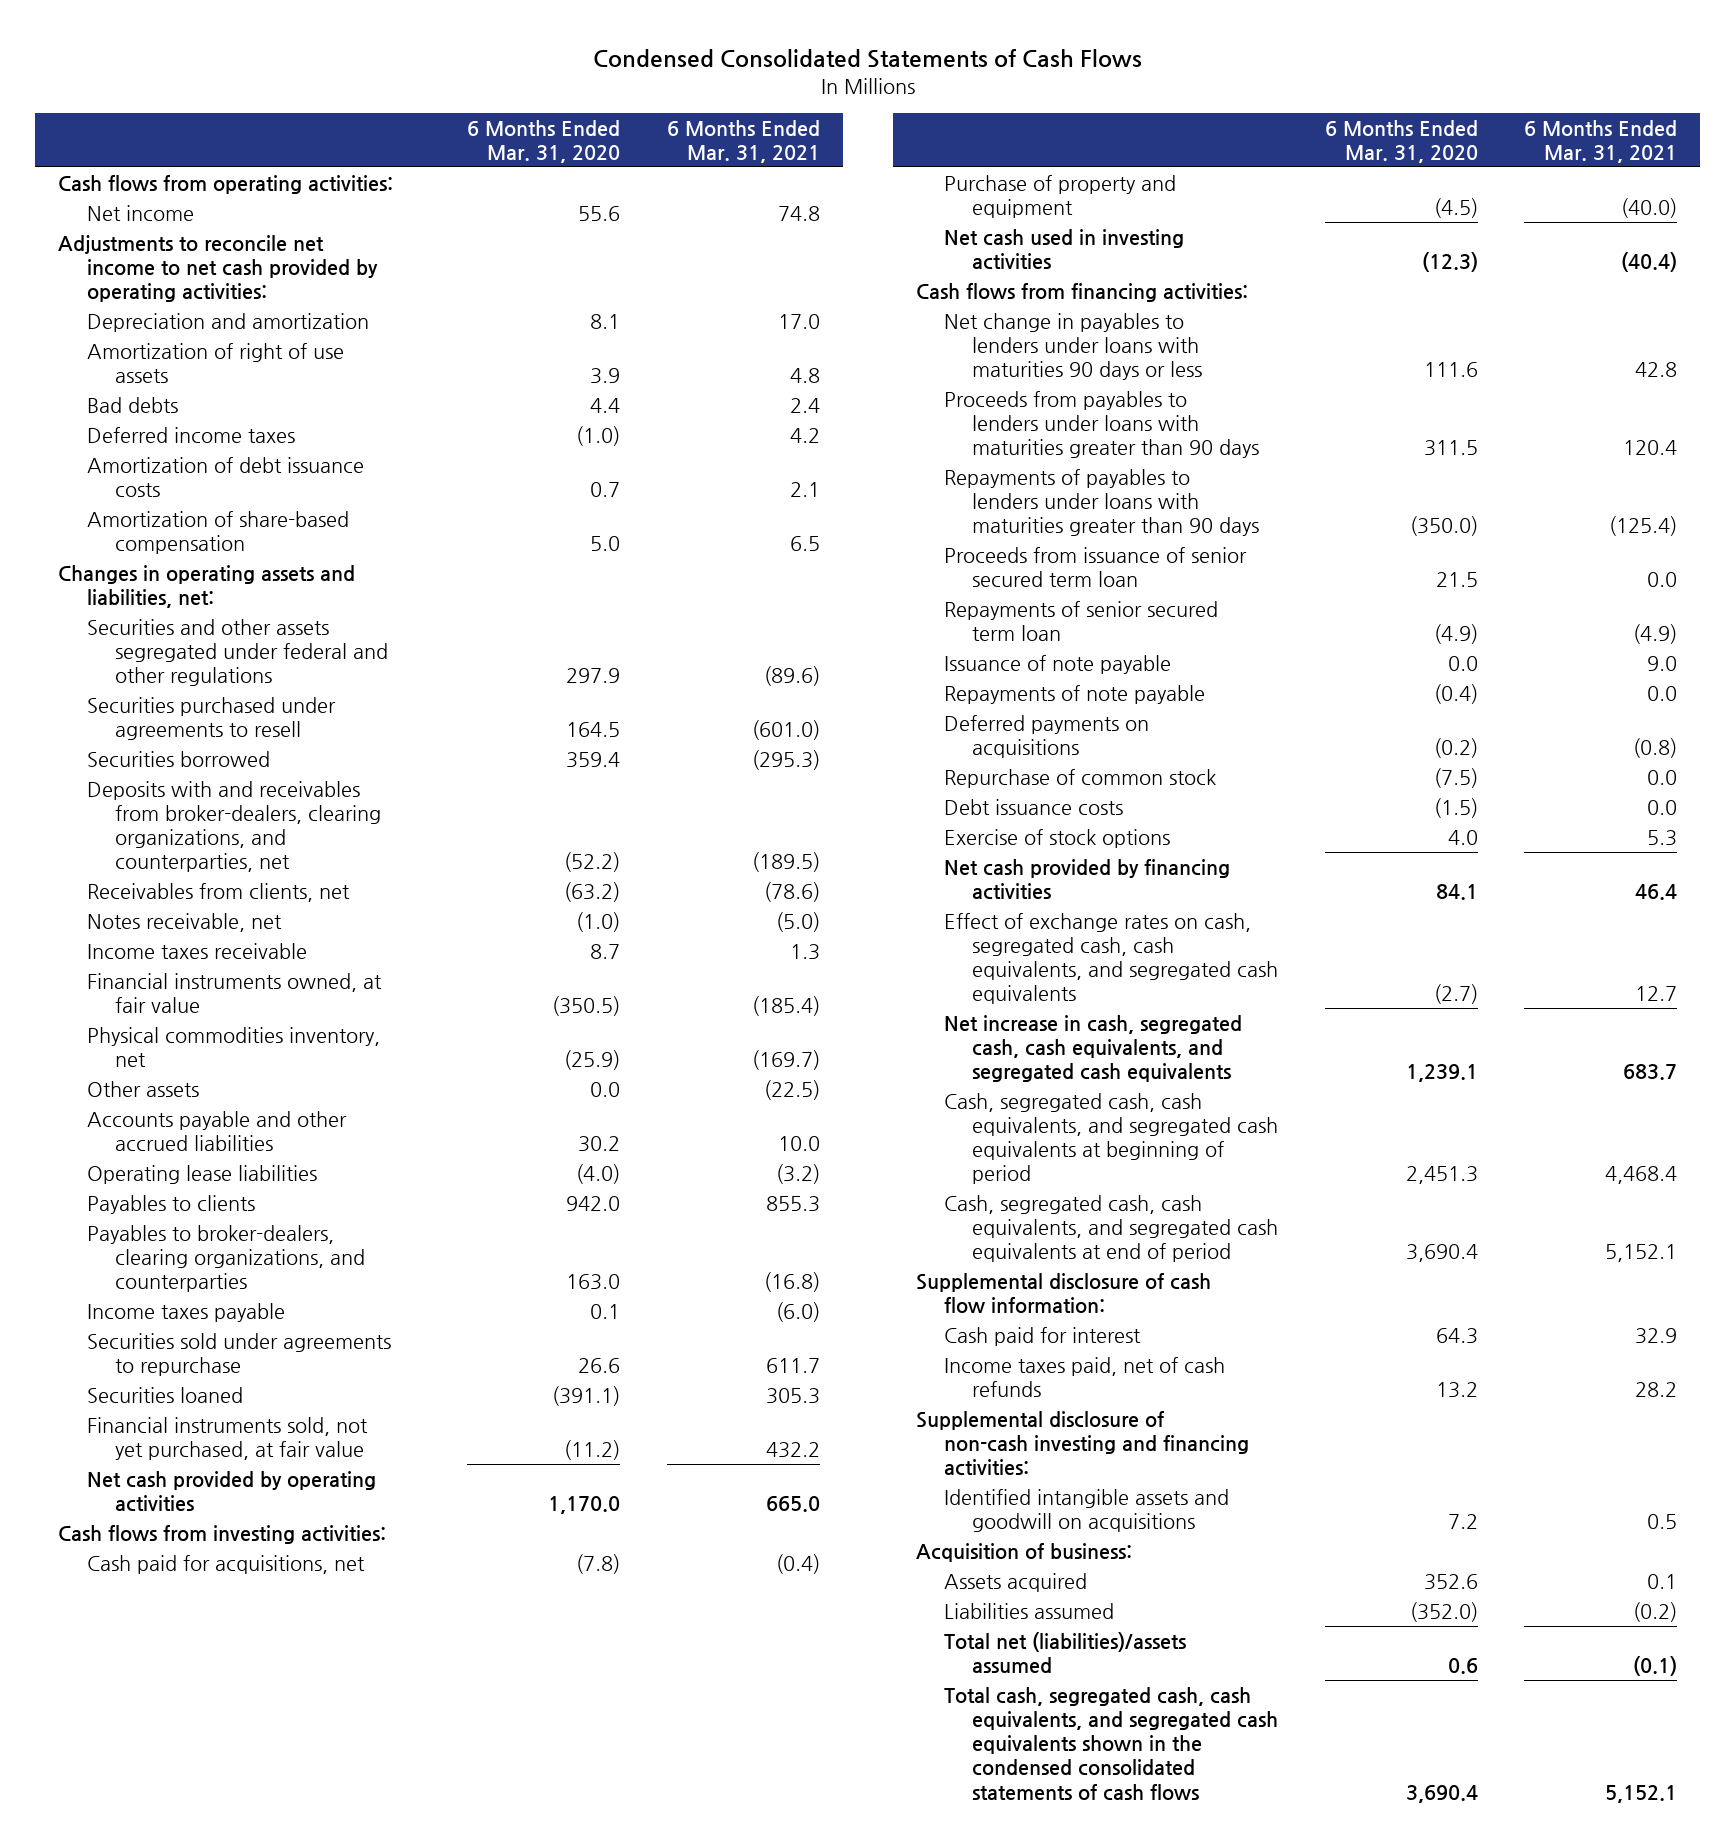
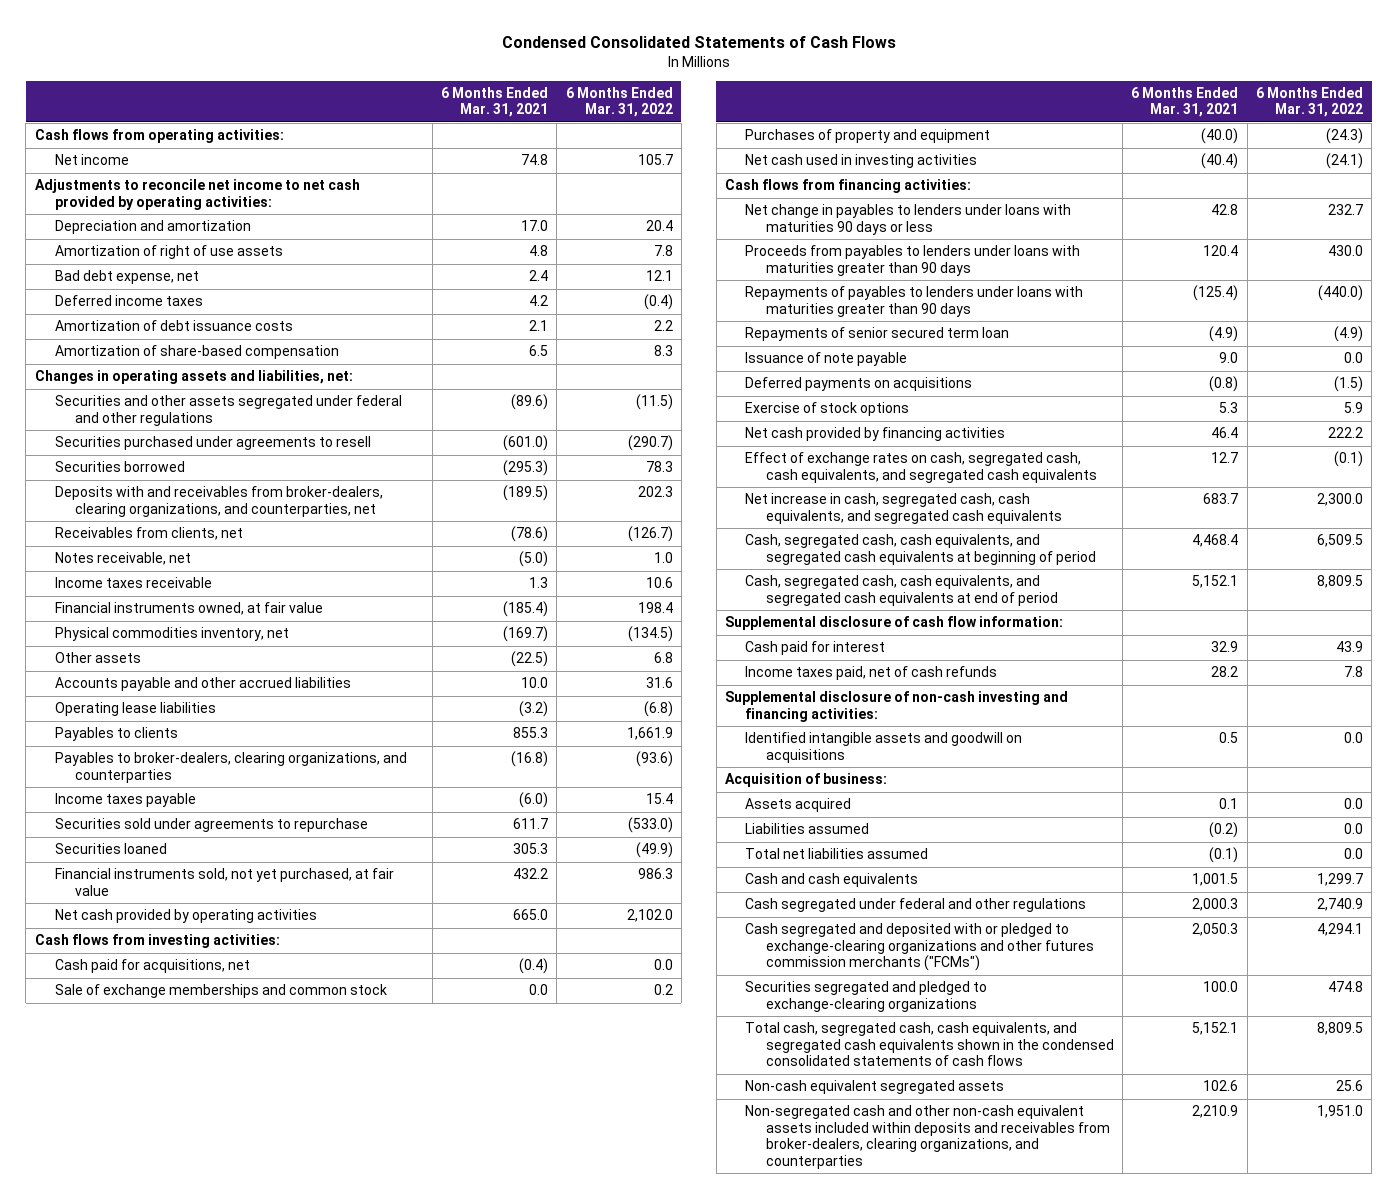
- | 6 Months Ended Mar. 31, 2020 | 6 Months Ended Mar. 31, 2021
+ | 6 Months Ended Mar. 31, 2021 | 6 Months Ended Mar. 31, 2022
- Bad debts | 4.4 | 2.4
+ Bad debt expense, net | 2.4 | 12.1
- Purchase of property and equipment | (4.5) | (40.0)
+ Sale of exchange memberships and common stock | 0.0 | 0.2
+ Purchases of property and equipment | (40.0) | (24.3)
- Proceeds from issuance of senior secured term loan | 21.5 | 0.0
- Repayments of note payable | (0.4) | 0.0
- Repurchase of common stock | (7.5) | 0.0
- Debt issuance costs | (1.5) | 0.0
- Total net (liabilities)/assets assumed | 0.6 | (0.1)
+ Total net liabilities assumed | (0.1) | 0.0
+ Cash and cash equivalents | 1,001.5 | 1,299.7
+ Cash segregated under federal and other regulations | 2,000.3 | 2,740.9
+ Cash segregated and deposited with or pledged to exchange-clearing organizations and other futures commission merchants ("FCMs") | 2,050.3 | 4,294.1
+ Securities segregated and pledged to exchange-clearing organizations | 100.0 | 474.8
+ Non-cash equivalent segregated assets | 102.6 | 25.6
+ Non-segregated cash and other non-cash equivalent assets included within deposits and receivables from broker-dealers, clearing organizations, and counterparties | 2,210.9 | 1,951.0

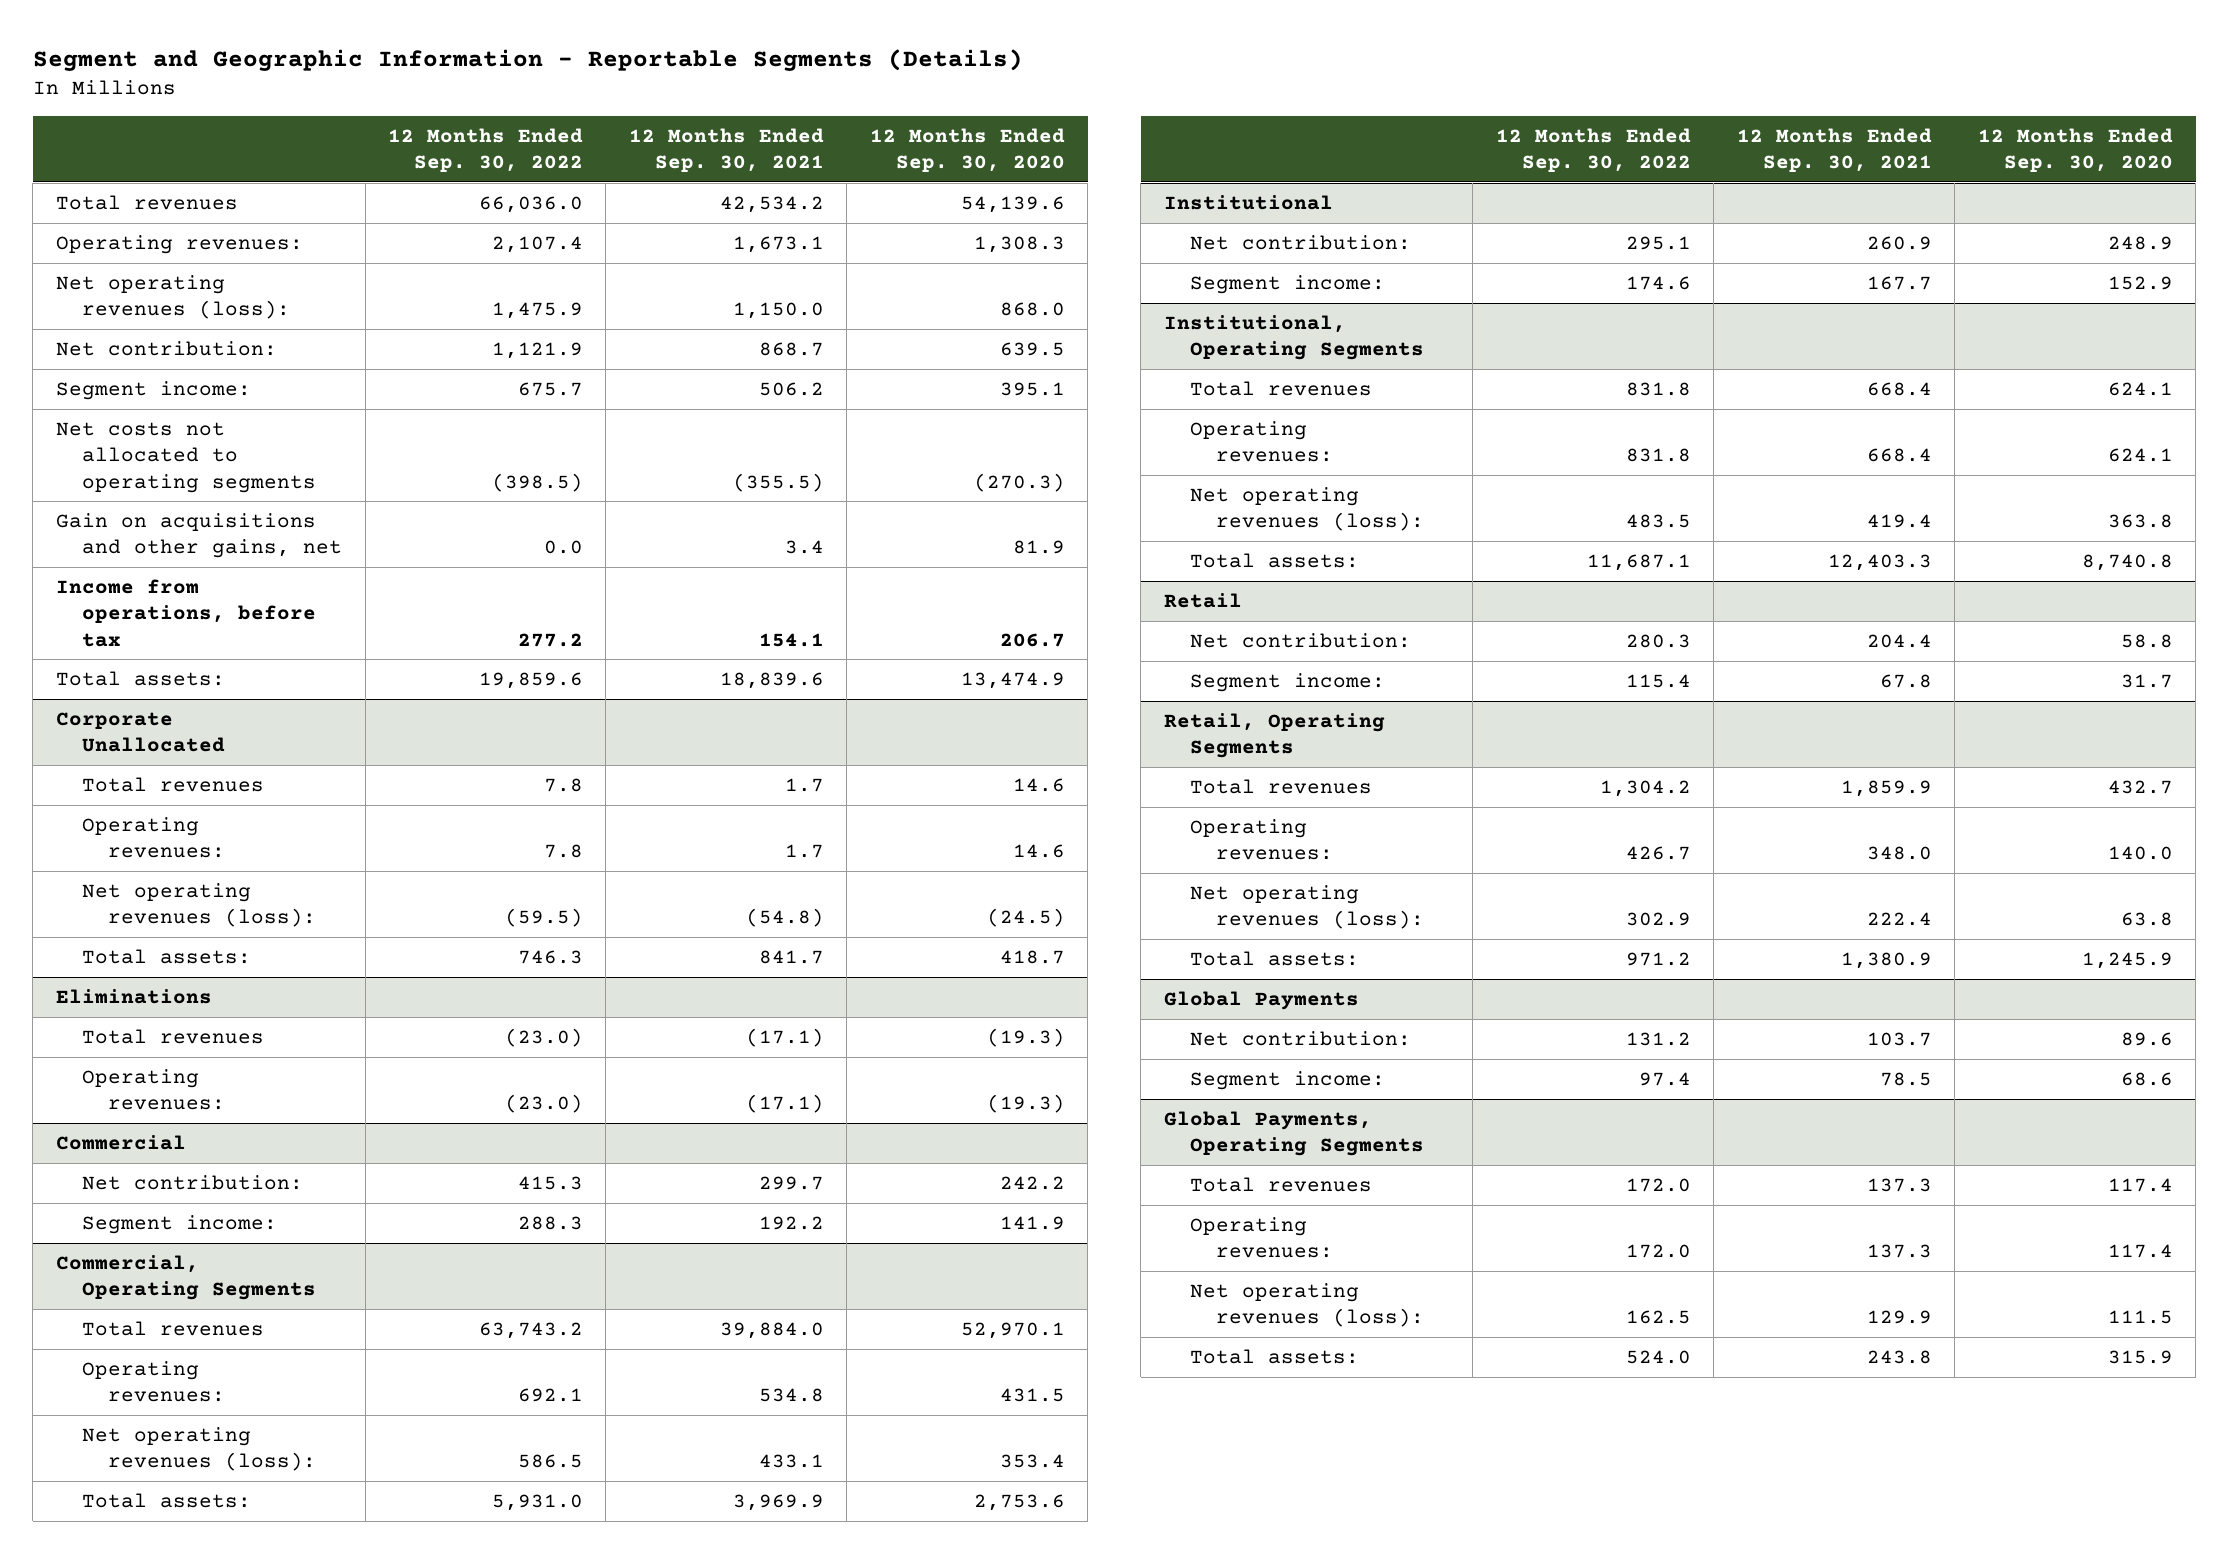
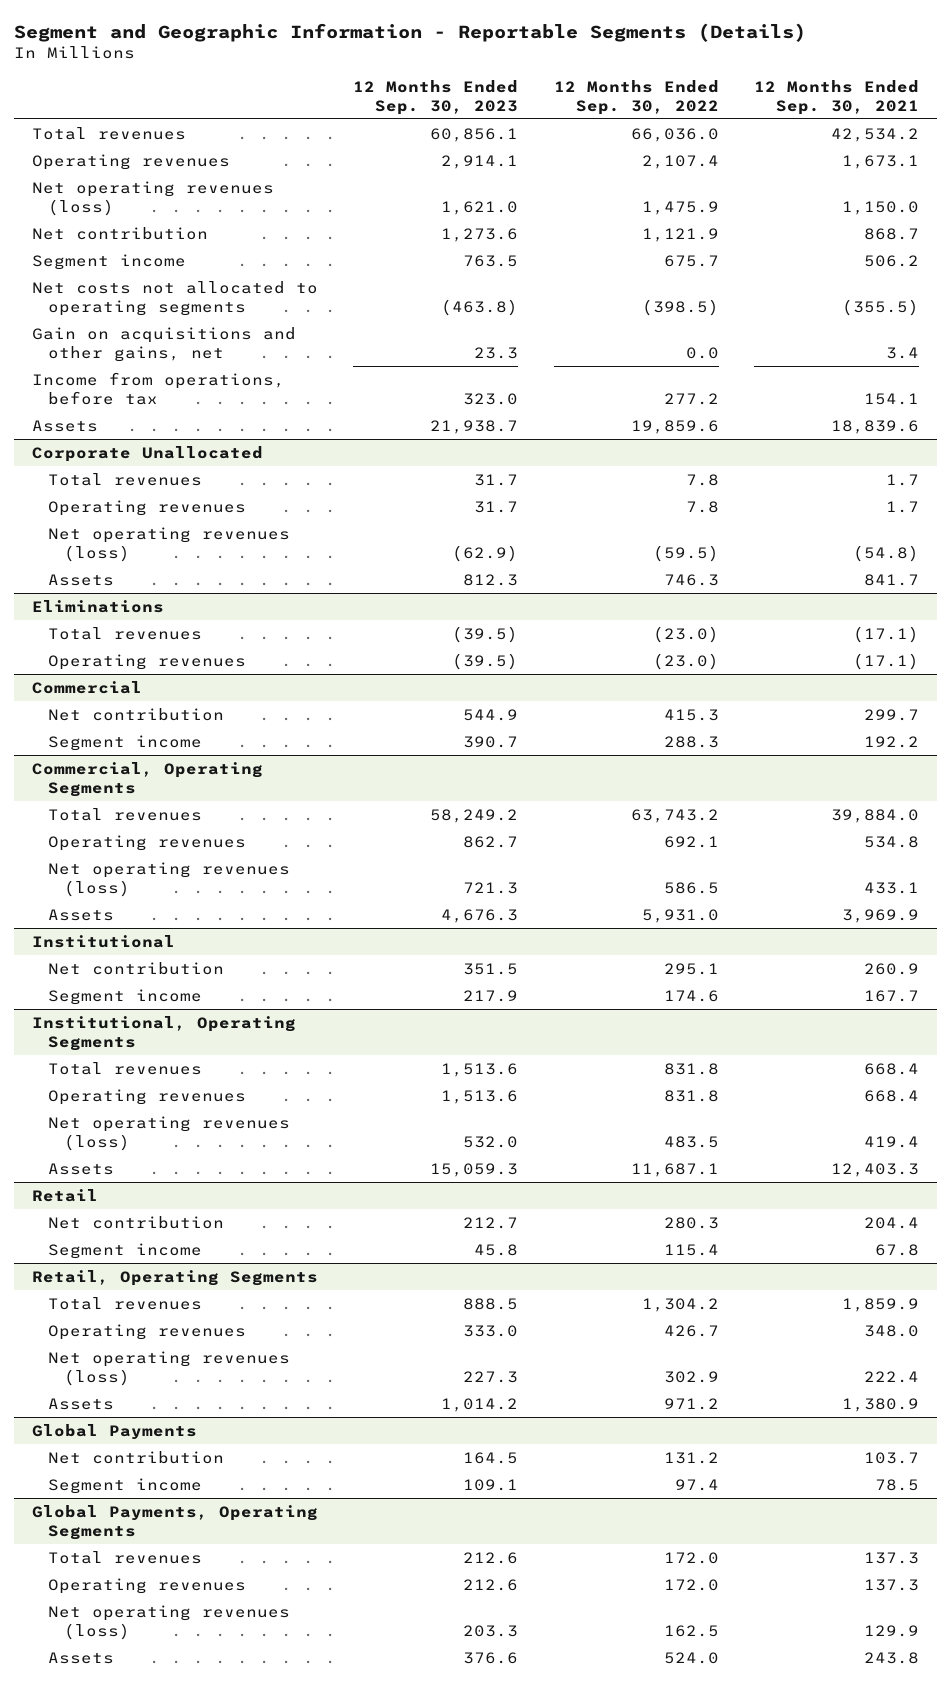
- | 12 Months Ended Sep. 30, 2022 | 12 Months Ended Sep. 30, 2021 | 12 Months Ended Sep. 30, 2020
+ | 12 Months Ended Sep. 30, 2023 | 12 Months Ended Sep. 30, 2022 | 12 Months Ended Sep. 30, 2021
- Operating revenues: | 2,107.4 | 1,673.1 | 1,308.3
- Net operating revenues (loss): | 1,475.9 | 1,150.0 | 868.0
- Net contribution: | 1,121.9 | 868.7 | 639.5
- Segment income: | 675.7 | 506.2 | 395.1
+ Operating revenues | 2,914.1 | 2,107.4 | 1,673.1
+ Net operating revenues (loss) | 1,621.0 | 1,475.9 | 1,150.0
+ Net contribution | 1,273.6 | 1,121.9 | 868.7
+ Segment income | 763.5 | 675.7 | 506.2
- Total assets: | 19,859.6 | 18,839.6 | 13,474.9
+ Assets | 21,938.7 | 19,859.6 | 18,839.6
@ Corporate Unallocated
- Operating revenues: | 7.8 | 1.7 | 14.6
- Net operating revenues (loss): | (59.5) | (54.8) | (24.5)
- Total assets: | 746.3 | 841.7 | 418.7
+ Operating revenues | 31.7 | 7.8 | 1.7
+ Net operating revenues (loss) | (62.9) | (59.5) | (54.8)
+ Assets | 812.3 | 746.3 | 841.7
@ Eliminations
- Operating revenues: | (23.0) | (17.1) | (19.3)
+ Operating revenues | (39.5) | (23.0) | (17.1)
@ Commercial
- Net contribution: | 415.3 | 299.7 | 242.2
- Segment income: | 288.3 | 192.2 | 141.9
+ Net contribution | 544.9 | 415.3 | 299.7
+ Segment income | 390.7 | 288.3 | 192.2
@ Commercial, Operating Segments
- Operating revenues: | 692.1 | 534.8 | 431.5
- Net operating revenues (loss): | 586.5 | 433.1 | 353.4
- Total assets: | 5,931.0 | 3,969.9 | 2,753.6
+ Operating revenues | 862.7 | 692.1 | 534.8
+ Net operating revenues (loss) | 721.3 | 586.5 | 433.1
+ Assets | 4,676.3 | 5,931.0 | 3,969.9
@ Institutional
- Net contribution: | 295.1 | 260.9 | 248.9
- Segment income: | 174.6 | 167.7 | 152.9
+ Net contribution | 351.5 | 295.1 | 260.9
+ Segment income | 217.9 | 174.6 | 167.7
@ Institutional, Operating Segments
- Operating revenues: | 831.8 | 668.4 | 624.1
- Net operating revenues (loss): | 483.5 | 419.4 | 363.8
- Total assets: | 11,687.1 | 12,403.3 | 8,740.8
+ Operating revenues | 1,513.6 | 831.8 | 668.4
+ Net operating revenues (loss) | 532.0 | 483.5 | 419.4
+ Assets | 15,059.3 | 11,687.1 | 12,403.3
@ Retail
- Net contribution: | 280.3 | 204.4 | 58.8
- Segment income: | 115.4 | 67.8 | 31.7
+ Net contribution | 212.7 | 280.3 | 204.4
+ Segment income | 45.8 | 115.4 | 67.8
@ Retail, Operating Segments
- Operating revenues: | 426.7 | 348.0 | 140.0
- Net operating revenues (loss): | 302.9 | 222.4 | 63.8
- Total assets: | 971.2 | 1,380.9 | 1,245.9
+ Operating revenues | 333.0 | 426.7 | 348.0
+ Net operating revenues (loss) | 227.3 | 302.9 | 222.4
+ Assets | 1,014.2 | 971.2 | 1,380.9
@ Global Payments
- Net contribution: | 131.2 | 103.7 | 89.6
- Segment income: | 97.4 | 78.5 | 68.6
+ Net contribution | 164.5 | 131.2 | 103.7
+ Segment income | 109.1 | 97.4 | 78.5
@ Global Payments, Operating Segments
- Operating revenues: | 172.0 | 137.3 | 117.4
- Net operating revenues (loss): | 162.5 | 129.9 | 111.5
- Total assets: | 524.0 | 243.8 | 315.9
+ Operating revenues | 212.6 | 172.0 | 137.3
+ Net operating revenues (loss) | 203.3 | 162.5 | 129.9
+ Assets | 376.6 | 524.0 | 243.8

